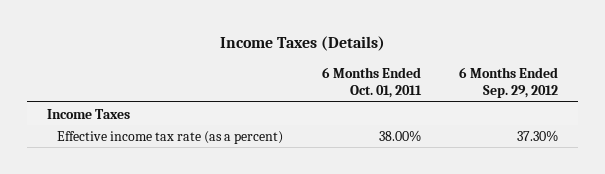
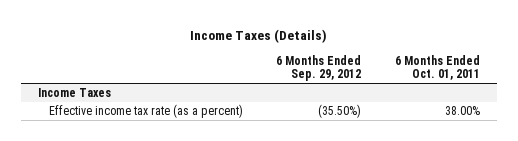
- | 6 Months Ended Oct. 01, 2011 | 6 Months Ended Sep. 29, 2012
+ | 6 Months Ended Sep. 29, 2012 | 6 Months Ended Oct. 01, 2011
- Effective income tax rate (as a percent) | 38.00% | 37.30%
+ Effective income tax rate (as a percent) | (35.50%) | 38.00%

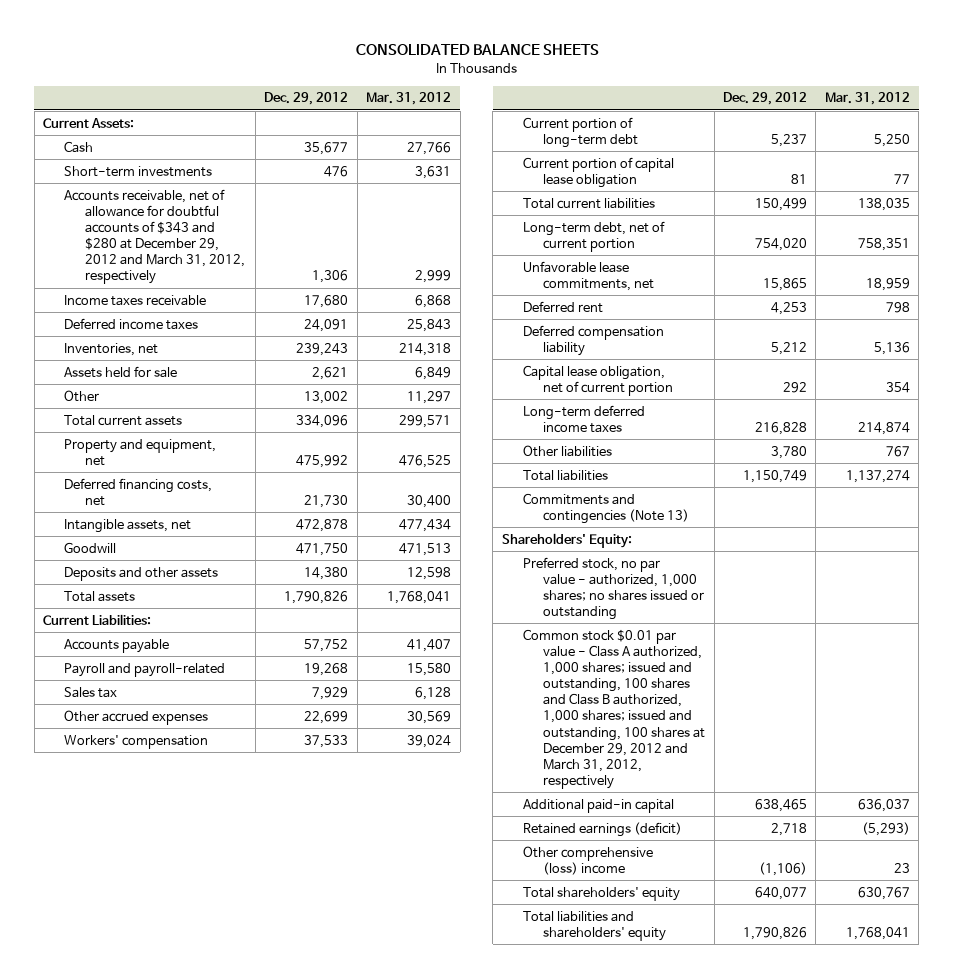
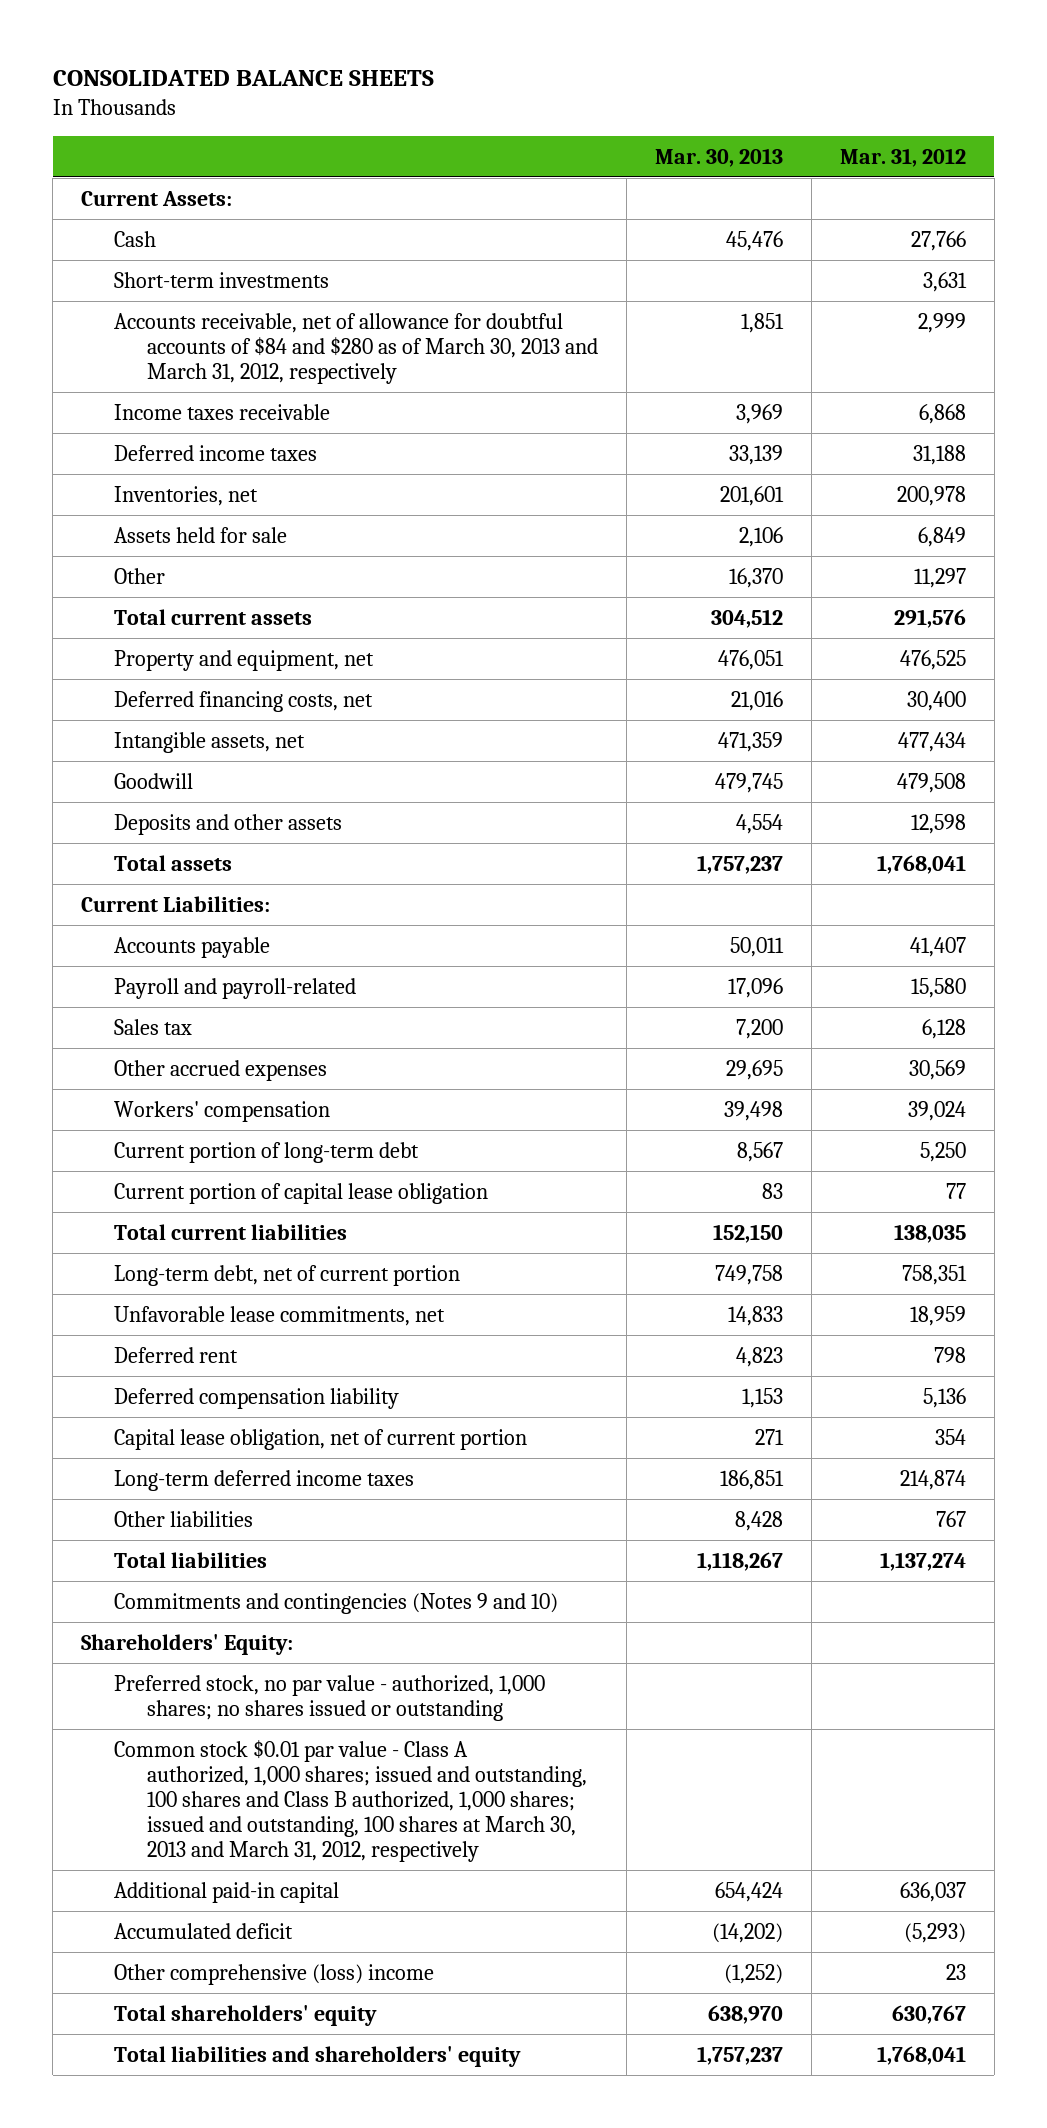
- | Dec. 29, 2012 | Mar. 31, 2012
+ | Mar. 30, 2013 | Mar. 31, 2012
- Accounts receivable, net of allowance for doubtful accounts of $343 and $280 at December 29, 2012 and March 31, 2012, respectively | 1,306 | 2,999
+ Accounts receivable, net of allowance for doubtful accounts of $84 and $280 as of March 30, 2013 and March 31, 2012, respectively | 1,851 | 2,999
- Deferred income taxes | 24,091 | 25,843
- Inventories, net | 239,243 | 214,318
+ Deferred income taxes | 33,139 | 31,188
+ Inventories, net | 201,601 | 200,978
- Total current assets | 334,096 | 299,571
+ Total current assets | 304,512 | 291,576
- Goodwill | 471,750 | 471,513
+ Goodwill | 479,745 | 479,508
- Commitments and contingencies (Note 13)
+ Commitments and contingencies (Notes 9 and 10)
- Common stock $0.01 par value - Class A authorized, 1,000 shares; issued and outstanding, 100 shares and Class B authorized, 1,000 shares; issued and outstanding, 100 shares at December 29, 2012 and March 31, 2012, respectively
+ Common stock $0.01 par value - Class A authorized, 1,000 shares; issued and outstanding, 100 shares and Class B authorized, 1,000 shares; issued and outstanding, 100 shares at March 30, 2013 and March 31, 2012, respectively
- Retained earnings (deficit) | 2,718 | (5,293)
+ Accumulated deficit | (14,202) | (5,293)

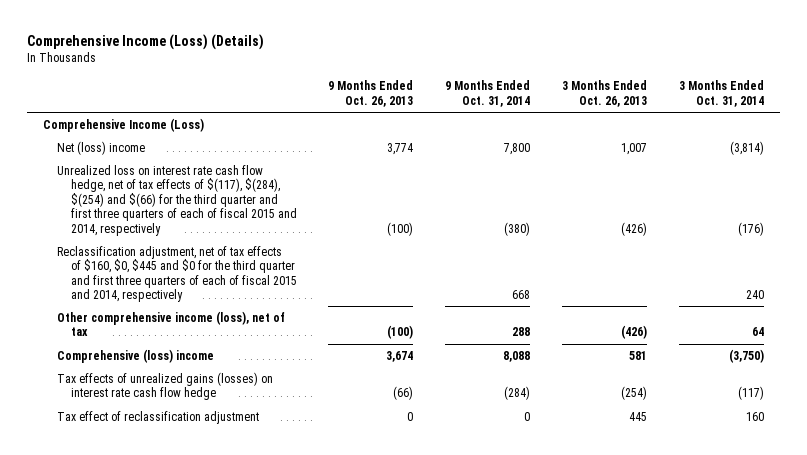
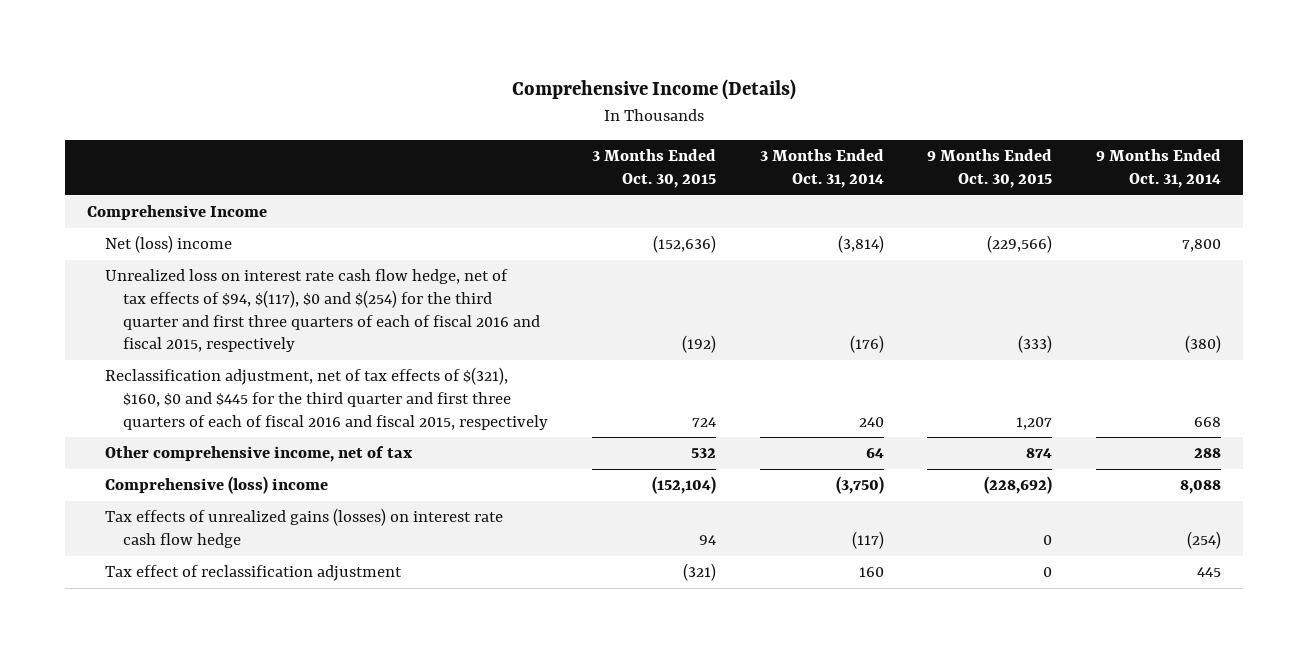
- Comprehensive Income (Loss) (Details)
+ Comprehensive Income (Details)
- | 9 Months Ended Oct. 26, 2013 | 9 Months Ended Oct. 31, 2014 | 3 Months Ended Oct. 26, 2013 | 3 Months Ended Oct. 31, 2014
+ | 3 Months Ended Oct. 30, 2015 | 3 Months Ended Oct. 31, 2014 | 9 Months Ended Oct. 30, 2015 | 9 Months Ended Oct. 31, 2014
- Comprehensive Income (Loss)
+ Comprehensive Income
- Unrealized loss on interest rate cash flow hedge, net of tax effects of $(117), $(284), $(254) and $(66) for the third quarter and first three quarters of each of fiscal 2015 and 2014, respectively | (100) | (380) | (426) | (176)
- Reclassification adjustment, net of tax effects of $160, $0, $445 and $0 for the third quarter and first three quarters of each of fiscal 2015 and 2014, respectively | | 668 | | 240
- Other comprehensive income (loss), net of tax | (100) | 288 | (426) | 64
+ Unrealized loss on interest rate cash flow hedge, net of tax effects of $94, $(117), $0 and $(254) for the third quarter and first three quarters of each of fiscal 2016 and fiscal 2015, respectively | (192) | (176) | (333) | (380)
+ Reclassification adjustment, net of tax effects of $(321), $160, $0 and $445 for the third quarter and first three quarters of each of fiscal 2016 and fiscal 2015, respectively | 724 | 240 | 1,207 | 668
+ Other comprehensive income, net of tax | 532 | 64 | 874 | 288
- Tax effects of unrealized gains (losses) on interest rate cash flow hedge | (66) | (284) | (254) | (117)
- Tax effect of reclassification adjustment | 0 | 0 | 445 | 160
+ Tax effects of unrealized gains (losses) on interest rate cash flow hedge | 94 | (117) | 0 | (254)
+ Tax effect of reclassification adjustment | (321) | 160 | 0 | 445

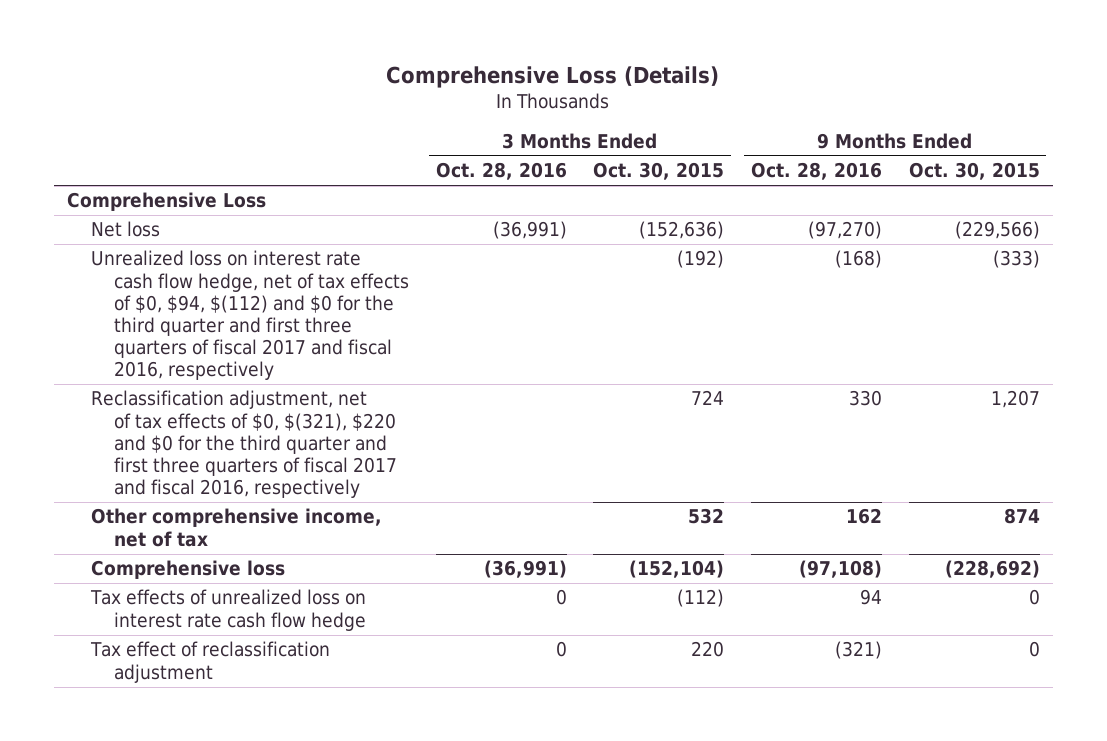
- Comprehensive Income (Details)
+ Comprehensive Loss (Details)
- | 3 Months Ended Oct. 30, 2015 | 3 Months Ended Oct. 31, 2014 | 9 Months Ended Oct. 30, 2015 | 9 Months Ended Oct. 31, 2014
+ | 3 Months Ended Oct. 28, 2016 | 3 Months Ended Oct. 30, 2015 | 9 Months Ended Oct. 28, 2016 | 9 Months Ended Oct. 30, 2015
- Comprehensive Income
- Net (loss) income | (152,636) | (3,814) | (229,566) | 7,800
- Unrealized loss on interest rate cash flow hedge, net of tax effects of $94, $(117), $0 and $(254) for the third quarter and first three quarters of each of fiscal 2016 and fiscal 2015, respectively | (192) | (176) | (333) | (380)
- Reclassification adjustment, net of tax effects of $(321), $160, $0 and $445 for the third quarter and first three quarters of each of fiscal 2016 and fiscal 2015, respectively | 724 | 240 | 1,207 | 668
+ Comprehensive Loss
+ Net loss | (36,991) | (152,636) | (97,270) | (229,566)
+ Unrealized loss on interest rate cash flow hedge, net of tax effects of $0, $94, $(112) and $0 for the third quarter and first three quarters of fiscal 2017 and fiscal 2016, respectively | | (192) | (168) | (333)
+ Reclassification adjustment, net of tax effects of $0, $(321), $220 and $0 for the third quarter and first three quarters of fiscal 2017 and fiscal 2016, respectively | | 724 | 330 | 1,207
- Comprehensive (loss) income | (152,104) | (3,750) | (228,692) | 8,088
- Tax effects of unrealized gains (losses) on interest rate cash flow hedge | 94 | (117) | 0 | (254)
- Tax effect of reclassification adjustment | (321) | 160 | 0 | 445
+ Comprehensive loss | (36,991) | (152,104) | (97,108) | (228,692)
+ Tax effects of unrealized loss on interest rate cash flow hedge | 0 | (112) | 94 | 0
+ Tax effect of reclassification adjustment | 0 | 220 | (321) | 0

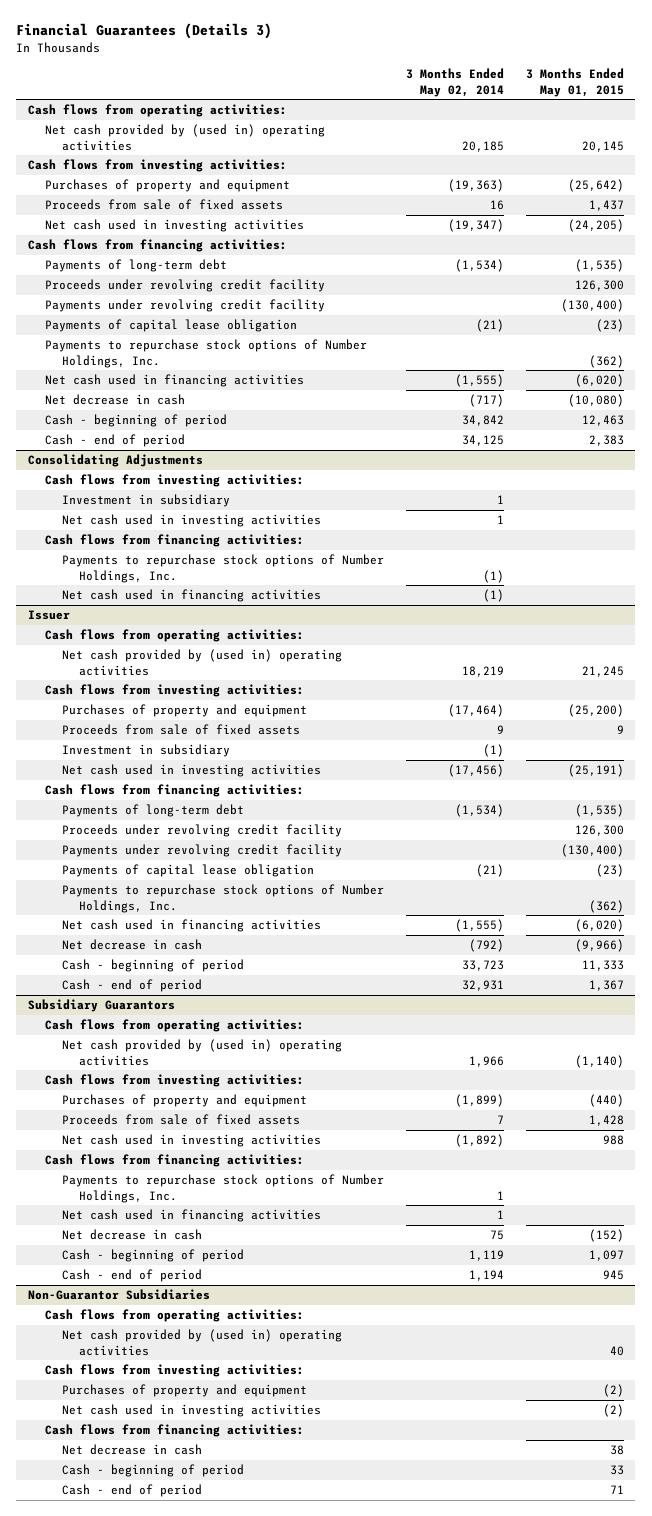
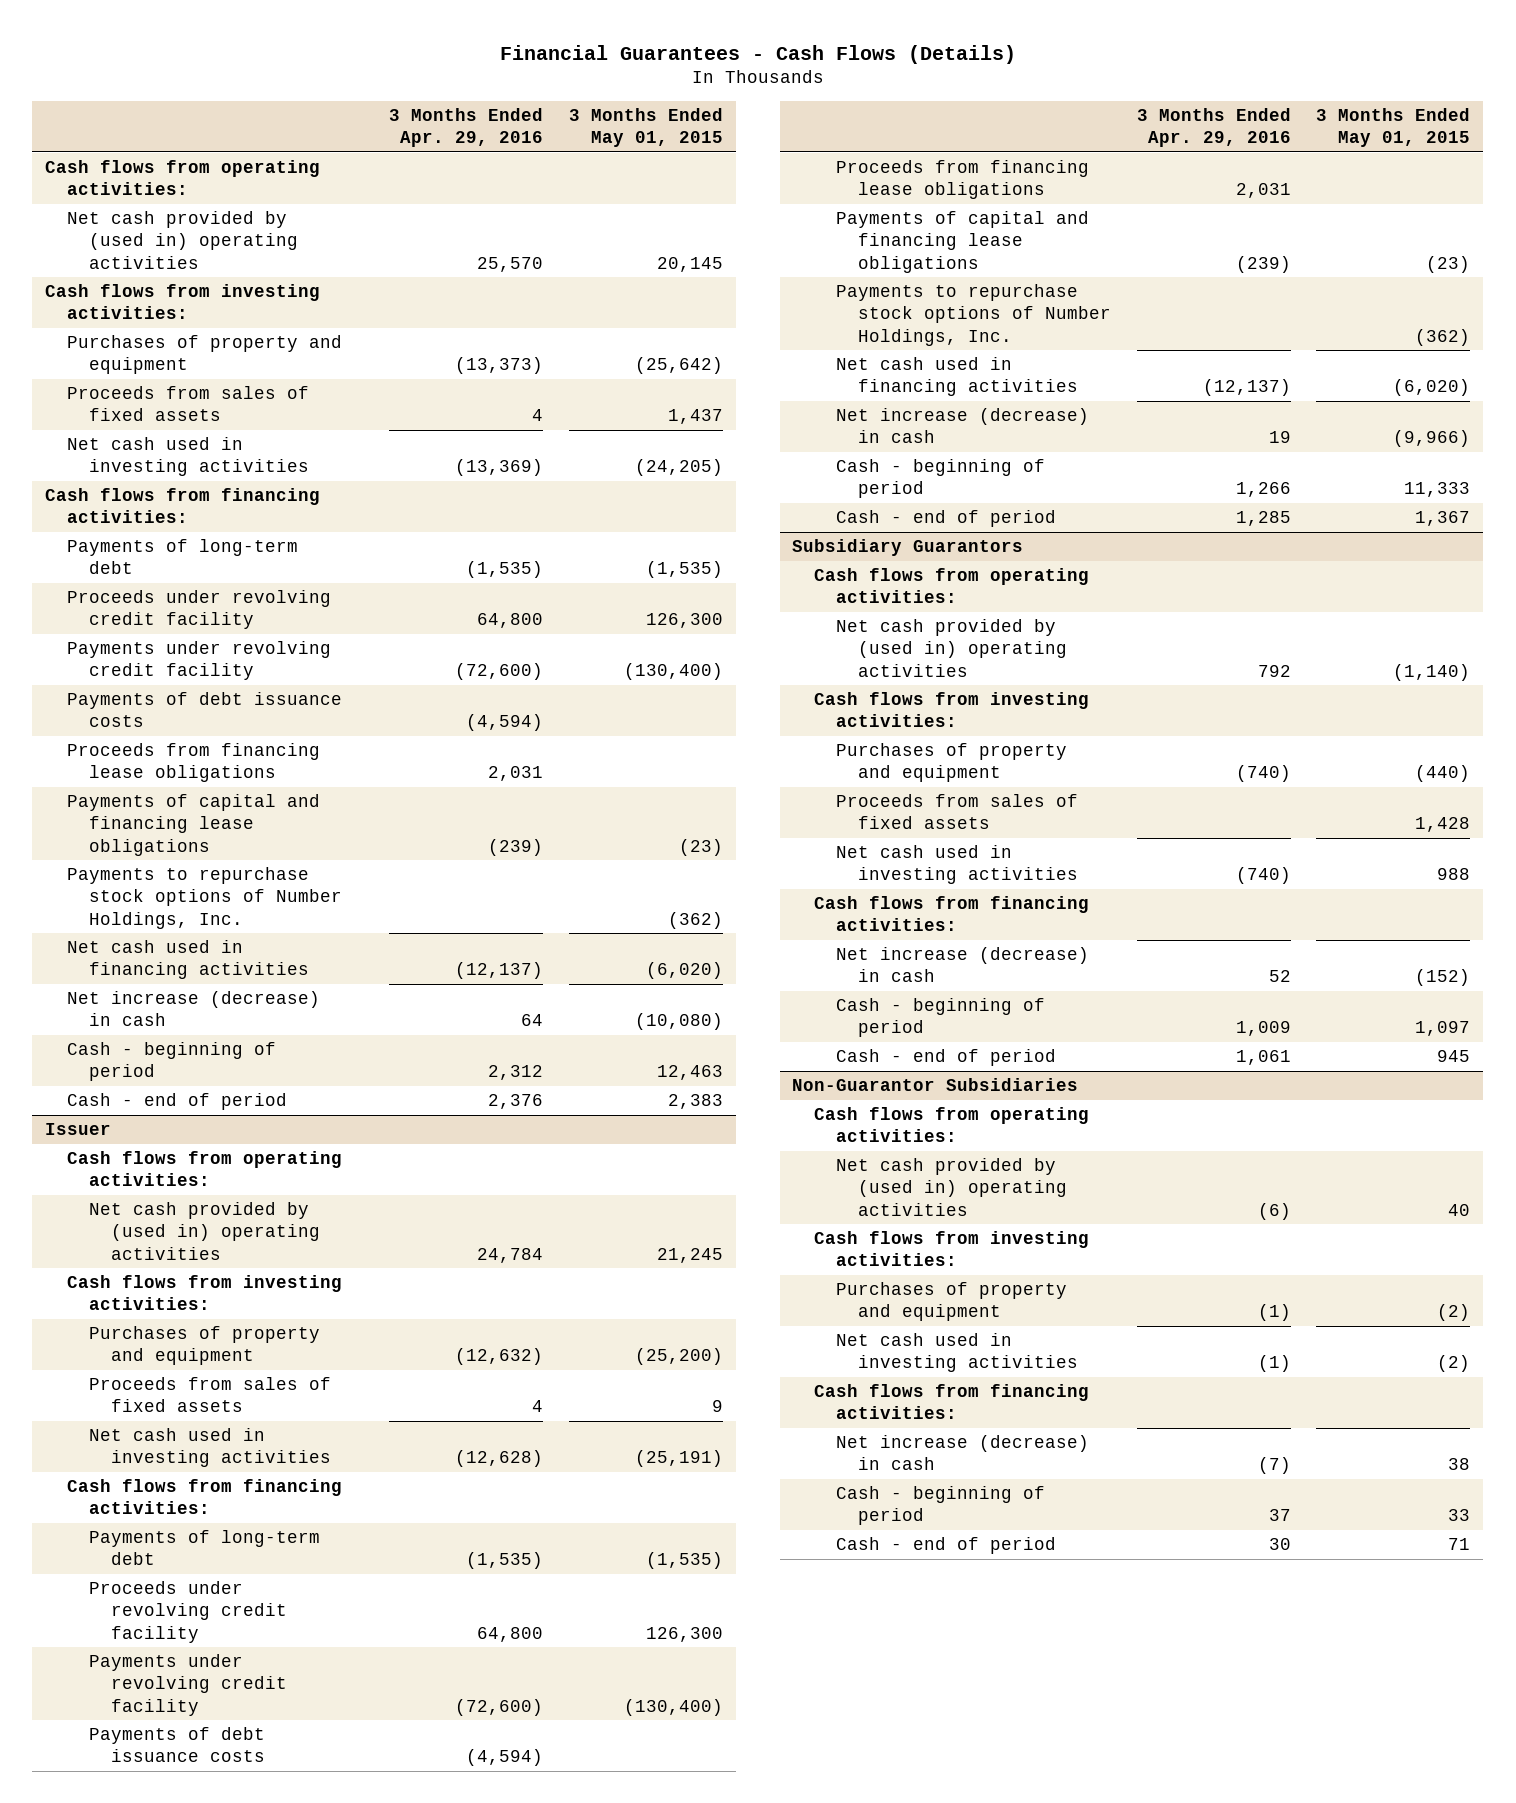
- Financial Guarantees (Details 3)
+ Financial Guarantees - Cash Flows (Details)
- | 3 Months Ended May 02, 2014 | 3 Months Ended May 01, 2015
+ | 3 Months Ended Apr. 29, 2016 | 3 Months Ended May 01, 2015
- Proceeds from sale of fixed assets | 16 | 1,437
+ Proceeds from sales of fixed assets | 4 | 1,437
- Payments of capital lease obligation | (21) | (23)
+ Payments of debt issuance costs | (4,594) |
+ Proceeds from financing lease obligations | 2,031 |
+ Payments of capital and financing lease obligations | (239) | (23)
- Net decrease in cash | (717) | (10,080)
+ Net increase (decrease) in cash | 64 | (10,080)
- Consolidating Adjustments
- Cash flows from investing activities:
- Investment in subsidiary | 1 |
- Net cash used in investing activities | 1 |
- Cash flows from financing activities:
- Payments to repurchase stock options of Number Holdings, Inc. | (1) |
- Net cash used in financing activities | (1) |
@ Issuer
- Proceeds from sale of fixed assets | 9 | 9
- Investment in subsidiary | (1) |
+ Proceeds from sales of fixed assets | 4 | 9
- Payments of capital lease obligation | (21) | (23)
+ Payments of debt issuance costs | (4,594) |
+ Proceeds from financing lease obligations | 2,031 |
+ Payments of capital and financing lease obligations | (239) | (23)
- Net decrease in cash | (792) | (9,966)
+ Net increase (decrease) in cash | 19 | (9,966)
@ Subsidiary Guarantors
- Proceeds from sale of fixed assets | 7 | 1,428
+ Proceeds from sales of fixed assets | | 1,428
- Payments to repurchase stock options of Number Holdings, Inc. | 1 |
- Net cash used in financing activities | 1 |
- Net decrease in cash | 75 | (152)
+ Net increase (decrease) in cash | 52 | (152)
@ Non-Guarantor Subsidiaries
- Net decrease in cash | | 38
+ Net increase (decrease) in cash | (7) | 38

